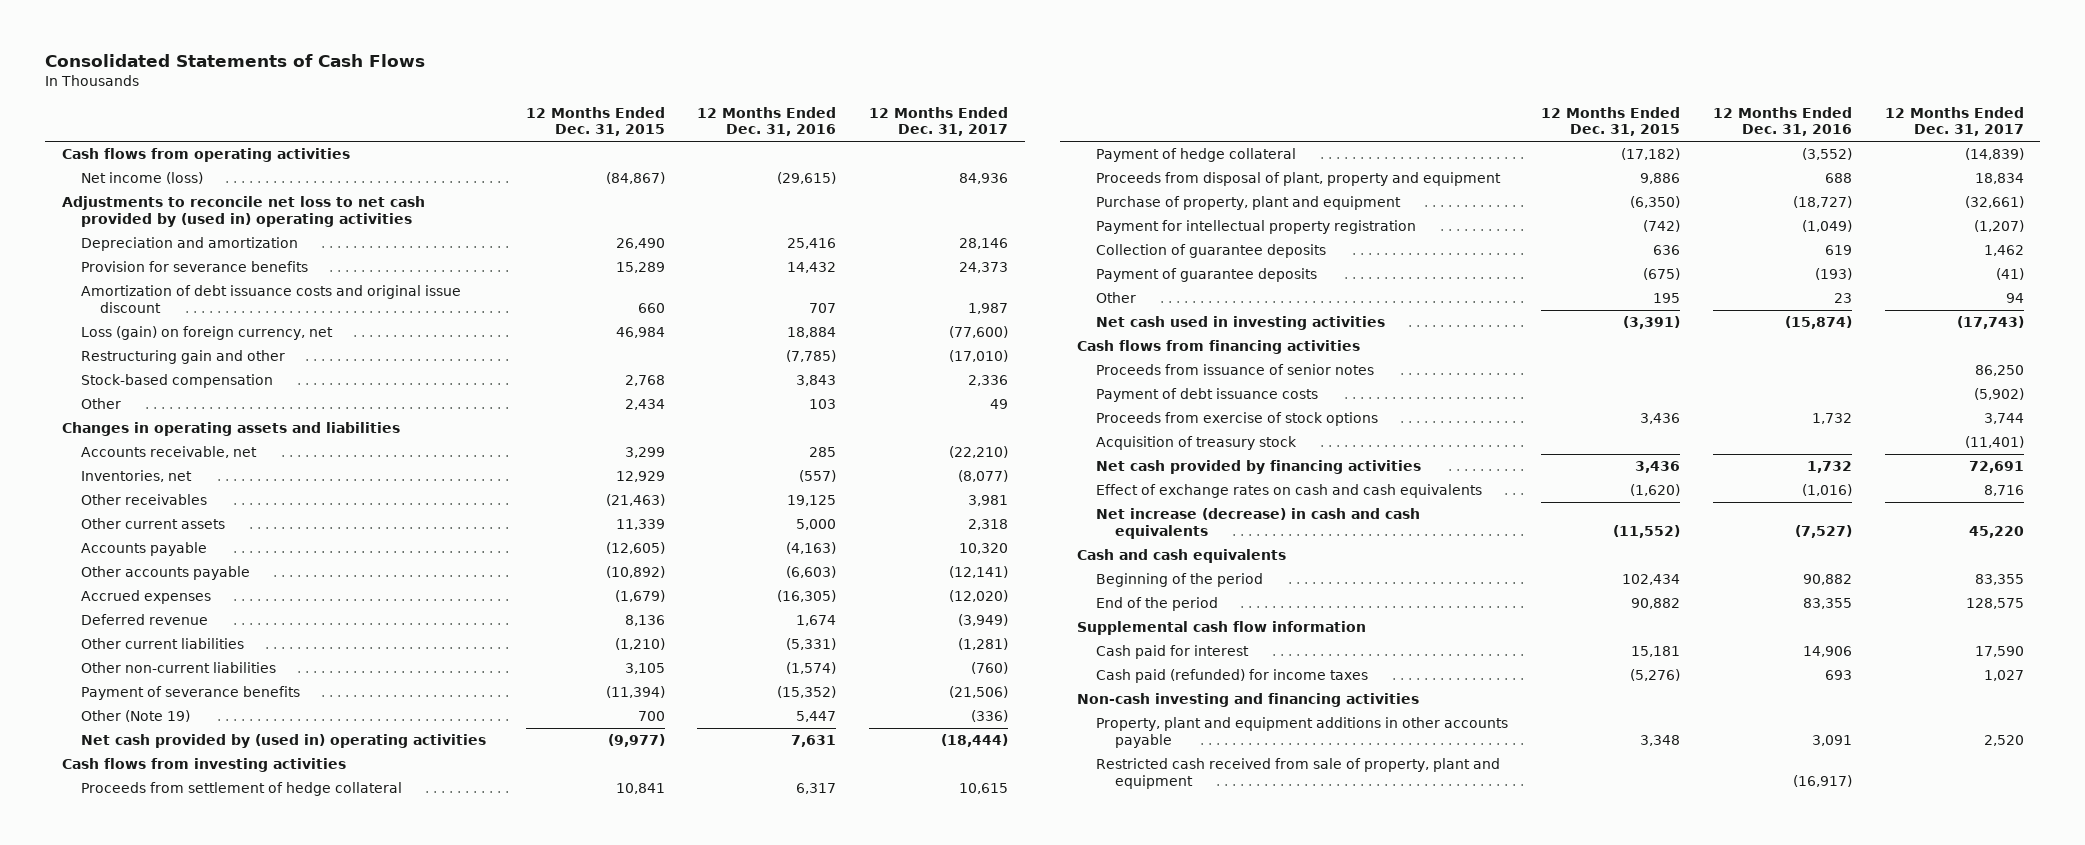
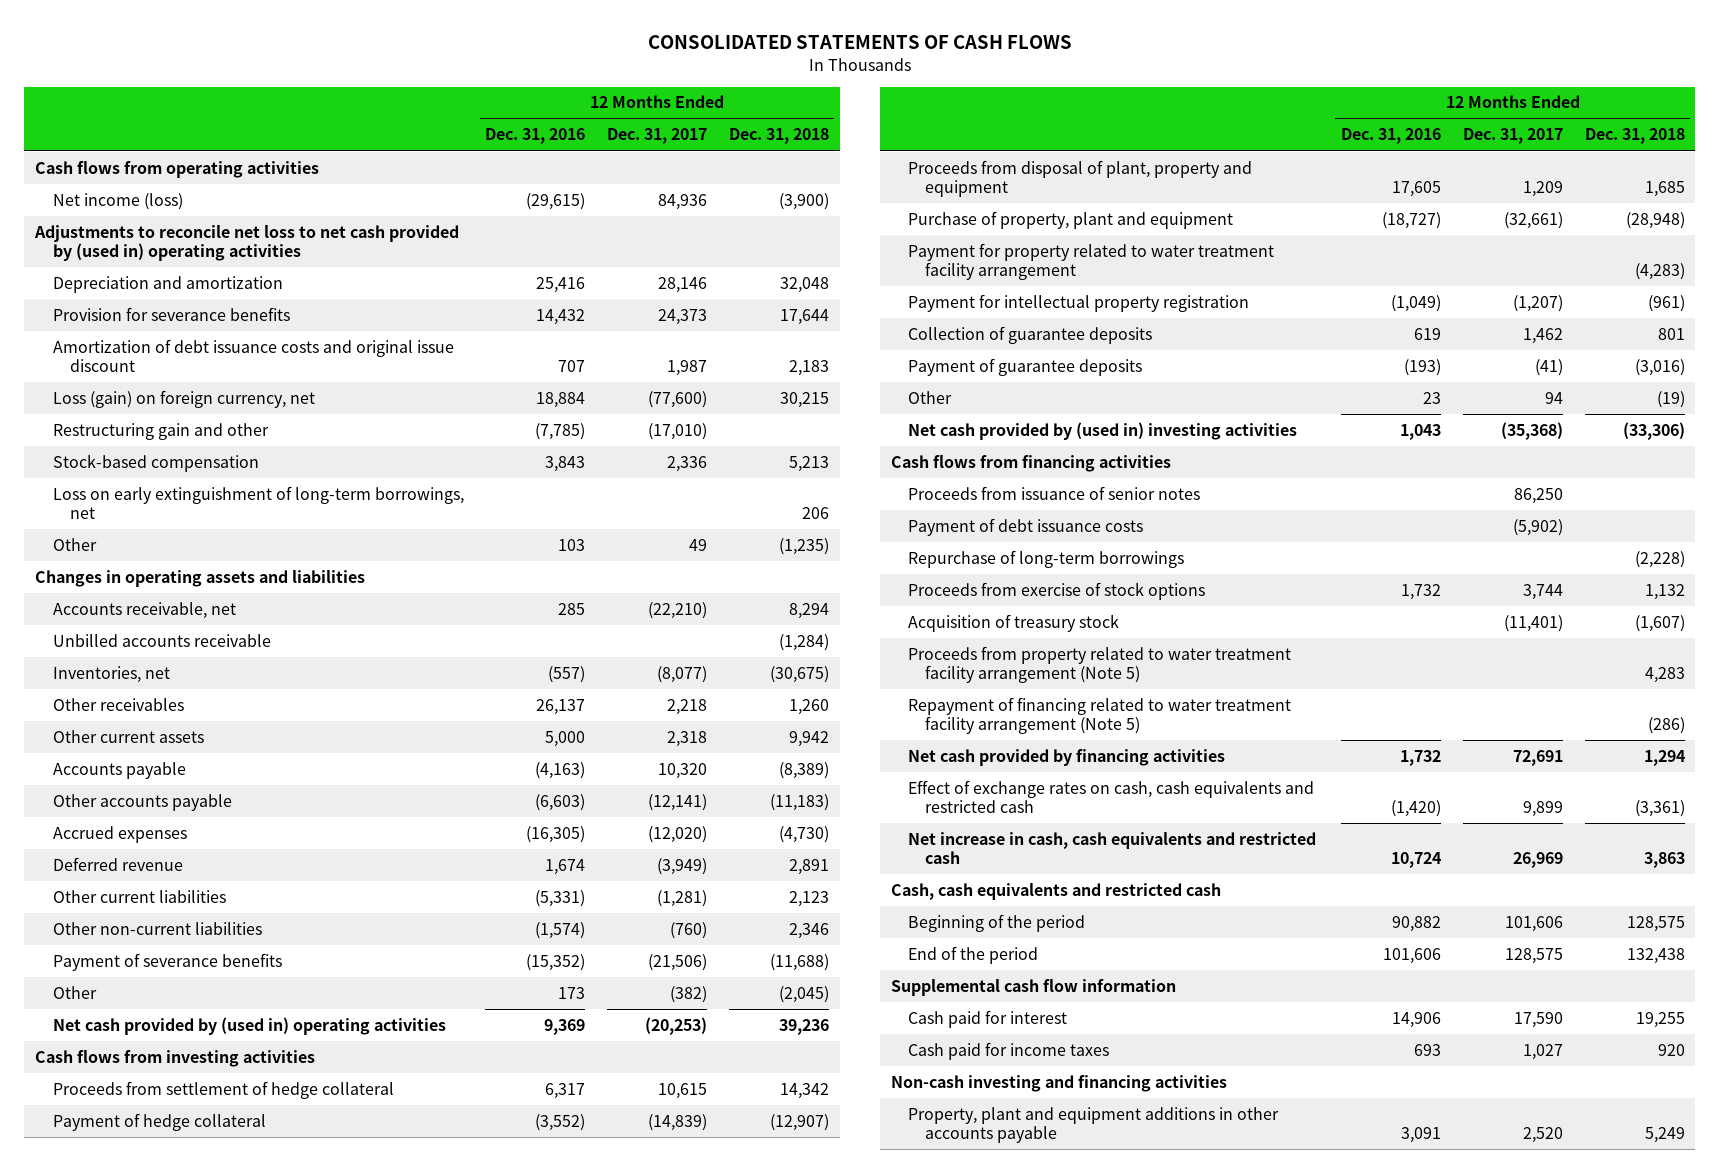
- Consolidated Statements of Cash Flows
+ CONSOLIDATED STATEMENTS OF CASH FLOWS
- | 12 Months Ended Dec. 31, 2015 | 12 Months Ended Dec. 31, 2016 | 12 Months Ended Dec. 31, 2017
+ | 12 Months Ended Dec. 31, 2016 | 12 Months Ended Dec. 31, 2017 | 12 Months Ended Dec. 31, 2018
+ Loss on early extinguishment of long-term borrowings, net | | | 206
+ Unbilled accounts receivable | | | (1,284)
- Other receivables | (21,463) | 19,125 | 3,981
+ Other receivables | 26,137 | 2,218 | 1,260
- Other (Note 19) | 700 | 5,447 | (336)
- Net cash provided by (used in) operating activities | (9,977) | 7,631 | (18,444)
+ Other | 173 | (382) | (2,045)
+ Net cash provided by (used in) operating activities | 9,369 | (20,253) | 39,236
- Proceeds from disposal of plant, property and equipment | 9,886 | 688 | 18,834
+ Proceeds from disposal of plant, property and equipment | 17,605 | 1,209 | 1,685
+ Payment for property related to water treatment facility arrangement | | | (4,283)
- Net cash used in investing activities | (3,391) | (15,874) | (17,743)
+ Net cash provided by (used in) investing activities | 1,043 | (35,368) | (33,306)
+ Repurchase of long-term borrowings | | | (2,228)
+ Proceeds from property related to water treatment facility arrangement (Note 5) | | | 4,283
+ Repayment of financing related to water treatment facility arrangement (Note 5) | | | (286)
- Effect of exchange rates on cash and cash equivalents | (1,620) | (1,016) | 8,716
- Net increase (decrease) in cash and cash equivalents | (11,552) | (7,527) | 45,220
- Cash and cash equivalents
- Beginning of the period | 102,434 | 90,882 | 83,355
- End of the period | 90,882 | 83,355 | 128,575
+ Effect of exchange rates on cash, cash equivalents and restricted cash | (1,420) | 9,899 | (3,361)
+ Net increase in cash, cash equivalents and restricted cash | 10,724 | 26,969 | 3,863
+ Cash, cash equivalents and restricted cash
+ Beginning of the period | 90,882 | 101,606 | 128,575
+ End of the period | 101,606 | 128,575 | 132,438
- Cash paid (refunded) for income taxes | (5,276) | 693 | 1,027
+ Cash paid for income taxes | 693 | 1,027 | 920
- Restricted cash received from sale of property, plant and equipment | | (16,917) |

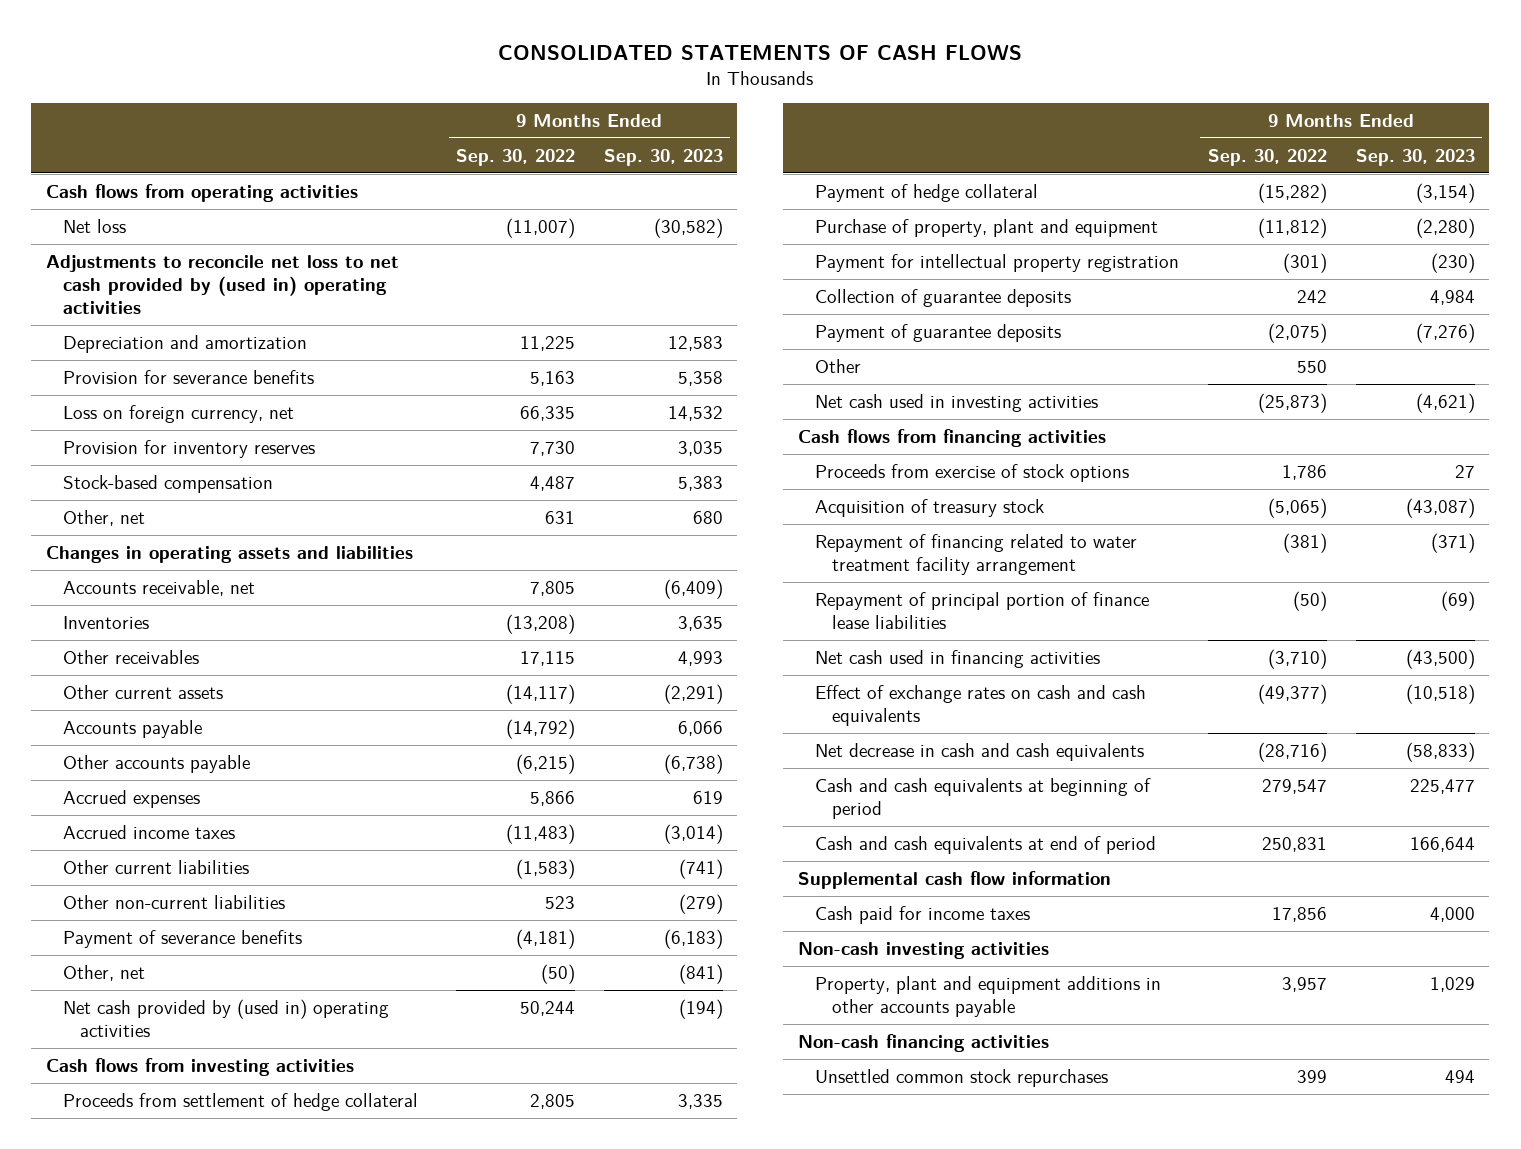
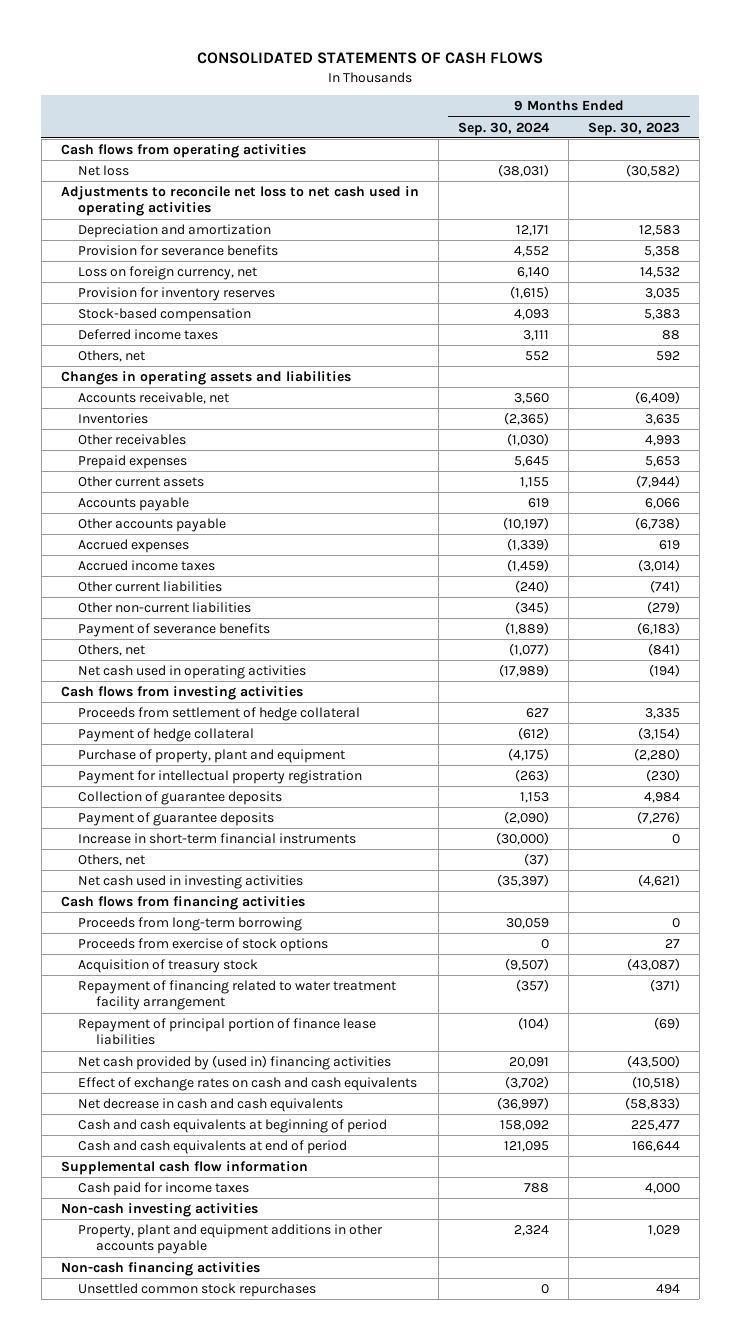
- | 9 Months Ended Sep. 30, 2022 | 9 Months Ended Sep. 30, 2023
+ | 9 Months Ended Sep. 30, 2024 | 9 Months Ended Sep. 30, 2023
- Adjustments to reconcile net loss to net cash provided by (used in) operating activities
+ Adjustments to reconcile net loss to net cash used in operating activities
- Other, net | 631 | 680
+ Deferred income taxes | 3,111 | 88
+ Others, net | 552 | 592
- Other current assets | (14,117) | (2,291)
+ Prepaid expenses | 5,645 | 5,653
+ Other current assets | 1,155 | (7,944)
- Other, net | (50) | (841)
- Net cash provided by (used in) operating activities | 50,244 | (194)
+ Others, net | (1,077) | (841)
+ Net cash used in operating activities | (17,989) | (194)
- Other | 550 |
+ Increase in short-term financial instruments | (30,000) | 0
+ Others, net | (37) |
+ Proceeds from long-term borrowing | 30,059 | 0
- Net cash used in financing activities | (3,710) | (43,500)
+ Net cash provided by (used in) financing activities | 20,091 | (43,500)

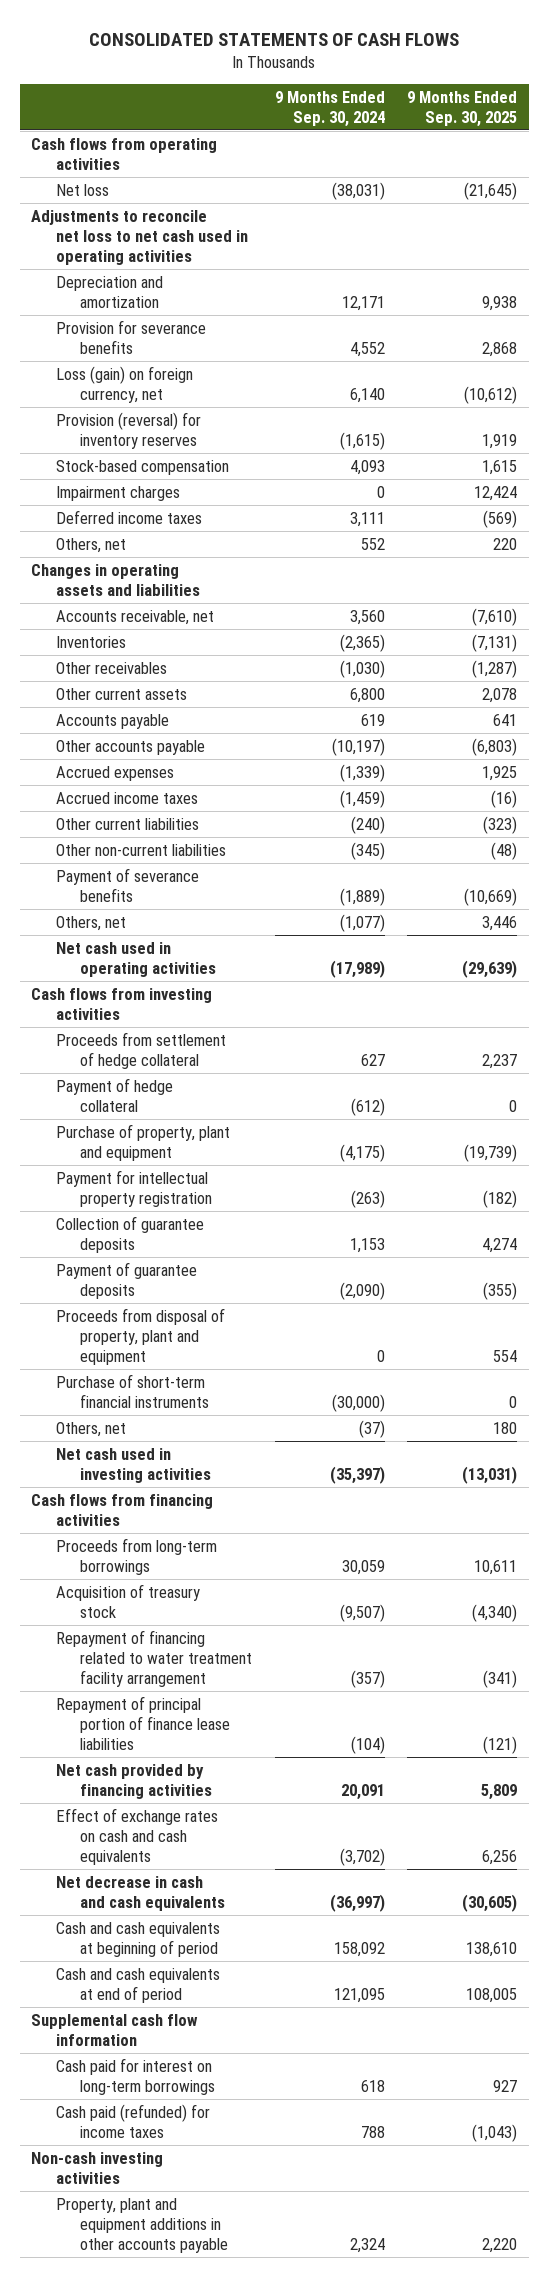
- | 9 Months Ended Sep. 30, 2024 | 9 Months Ended Sep. 30, 2023
+ | 9 Months Ended Sep. 30, 2024 | 9 Months Ended Sep. 30, 2025
- Loss on foreign currency, net | 6,140 | 14,532
- Provision for inventory reserves | (1,615) | 3,035
+ Loss (gain) on foreign currency, net | 6,140 | (10,612)
+ Provision (reversal) for inventory reserves | (1,615) | 1,919
+ Impairment charges | 0 | 12,424
- Prepaid expenses | 5,645 | 5,653
- Other current assets | 1,155 | (7,944)
+ Other current assets | 6,800 | 2,078
- Increase in short-term financial instruments | (30,000) | 0
+ Proceeds from disposal of property, plant and equipment | 0 | 554
+ Purchase of short-term financial instruments | (30,000) | 0
- Proceeds from long-term borrowing | 30,059 | 0
- Proceeds from exercise of stock options | 0 | 27
+ Proceeds from long-term borrowings | 30,059 | 10,611
- Net cash provided by (used in) financing activities | 20,091 | (43,500)
+ Net cash provided by financing activities | 20,091 | 5,809
- Cash paid for income taxes | 788 | 4,000
+ Cash paid for interest on long-term borrowings | 618 | 927
+ Cash paid (refunded) for income taxes | 788 | (1,043)
- Non-cash financing activities
- Unsettled common stock repurchases | 0 | 494

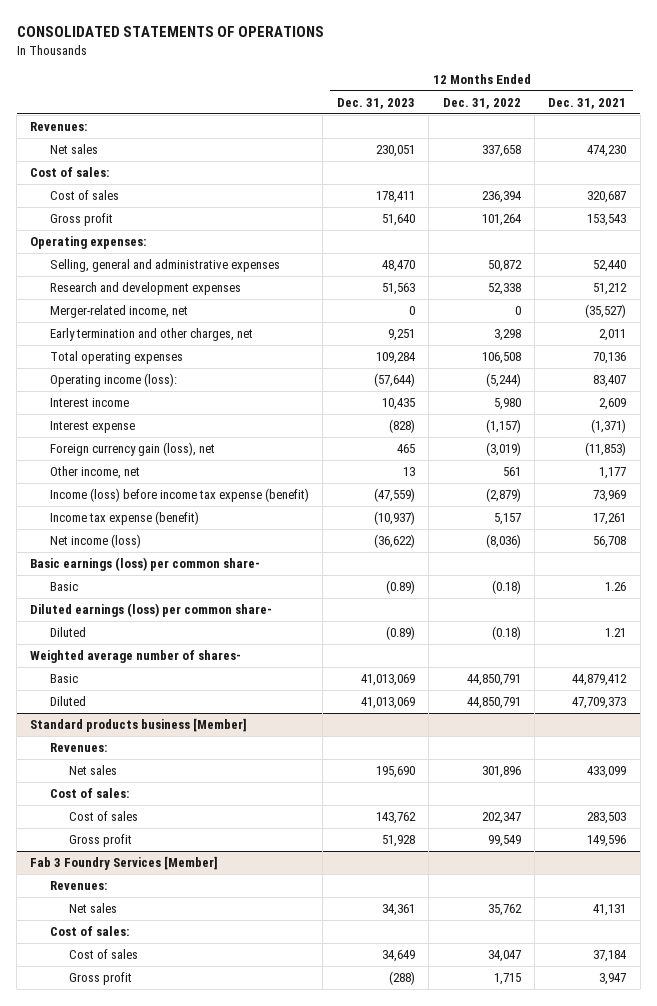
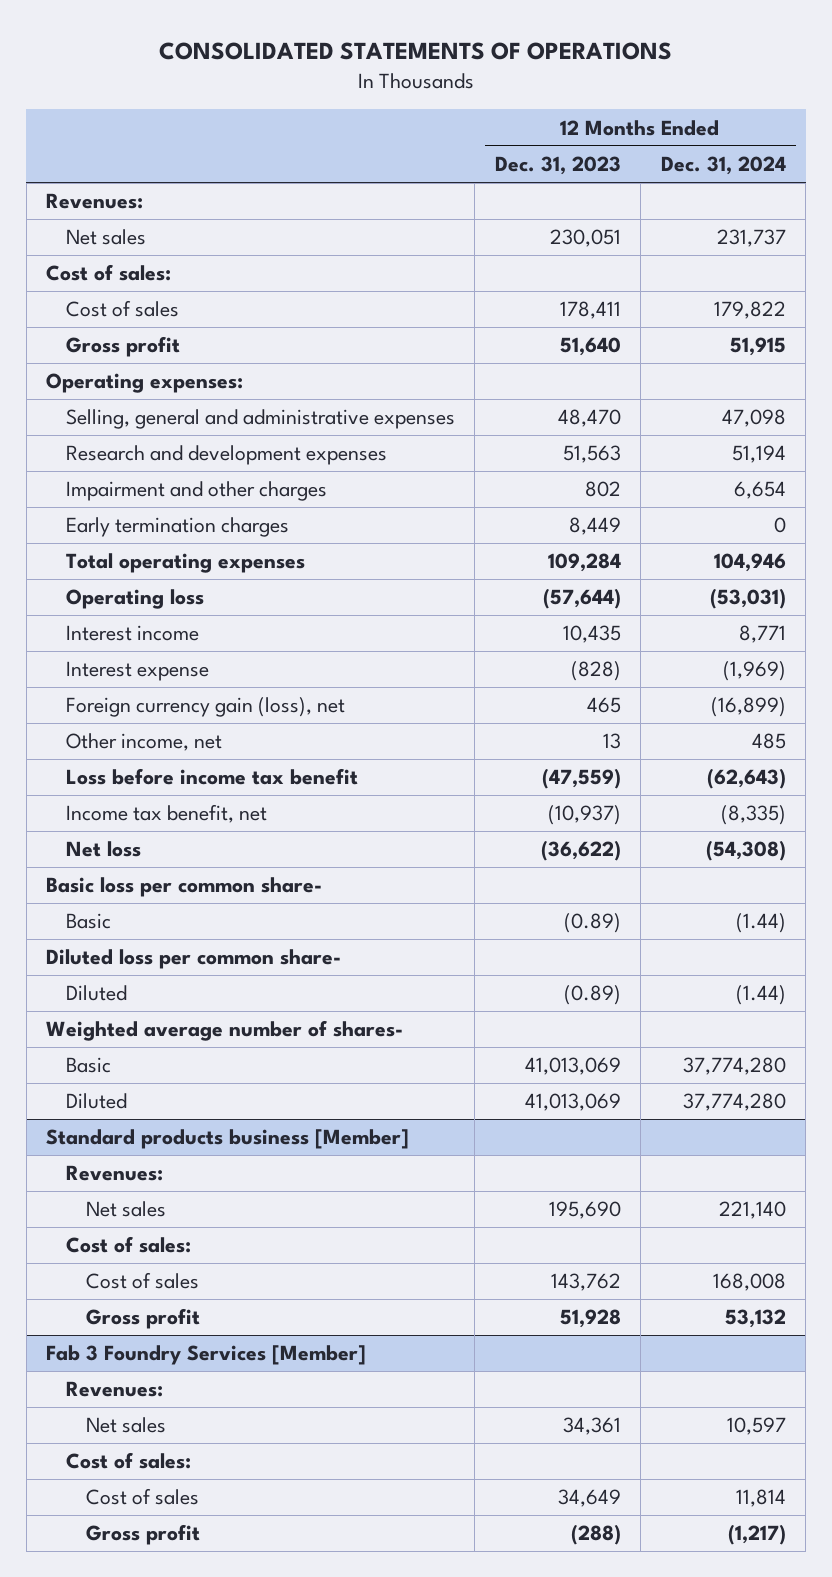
- | 12 Months Ended Dec. 31, 2023 | 12 Months Ended Dec. 31, 2022 | 12 Months Ended Dec. 31, 2021
+ | 12 Months Ended Dec. 31, 2023 | 12 Months Ended Dec. 31, 2024
- Merger-related income, net | 0 | 0 | (35,527)
- Early termination and other charges, net | 9,251 | 3,298 | 2,011
+ Impairment and other charges | 802 | 6,654
+ Early termination charges | 8,449 | 0
- Operating income (loss): | (57,644) | (5,244) | 83,407
+ Operating loss | (57,644) | (53,031)
- Income (loss) before income tax expense (benefit) | (47,559) | (2,879) | 73,969
- Income tax expense (benefit) | (10,937) | 5,157 | 17,261
- Net income (loss) | (36,622) | (8,036) | 56,708
- Basic earnings (loss) per common share-
+ Loss before income tax benefit | (47,559) | (62,643)
+ Income tax benefit, net | (10,937) | (8,335)
+ Net loss | (36,622) | (54,308)
+ Basic loss per common share-
- Diluted earnings (loss) per common share-
+ Diluted loss per common share-

